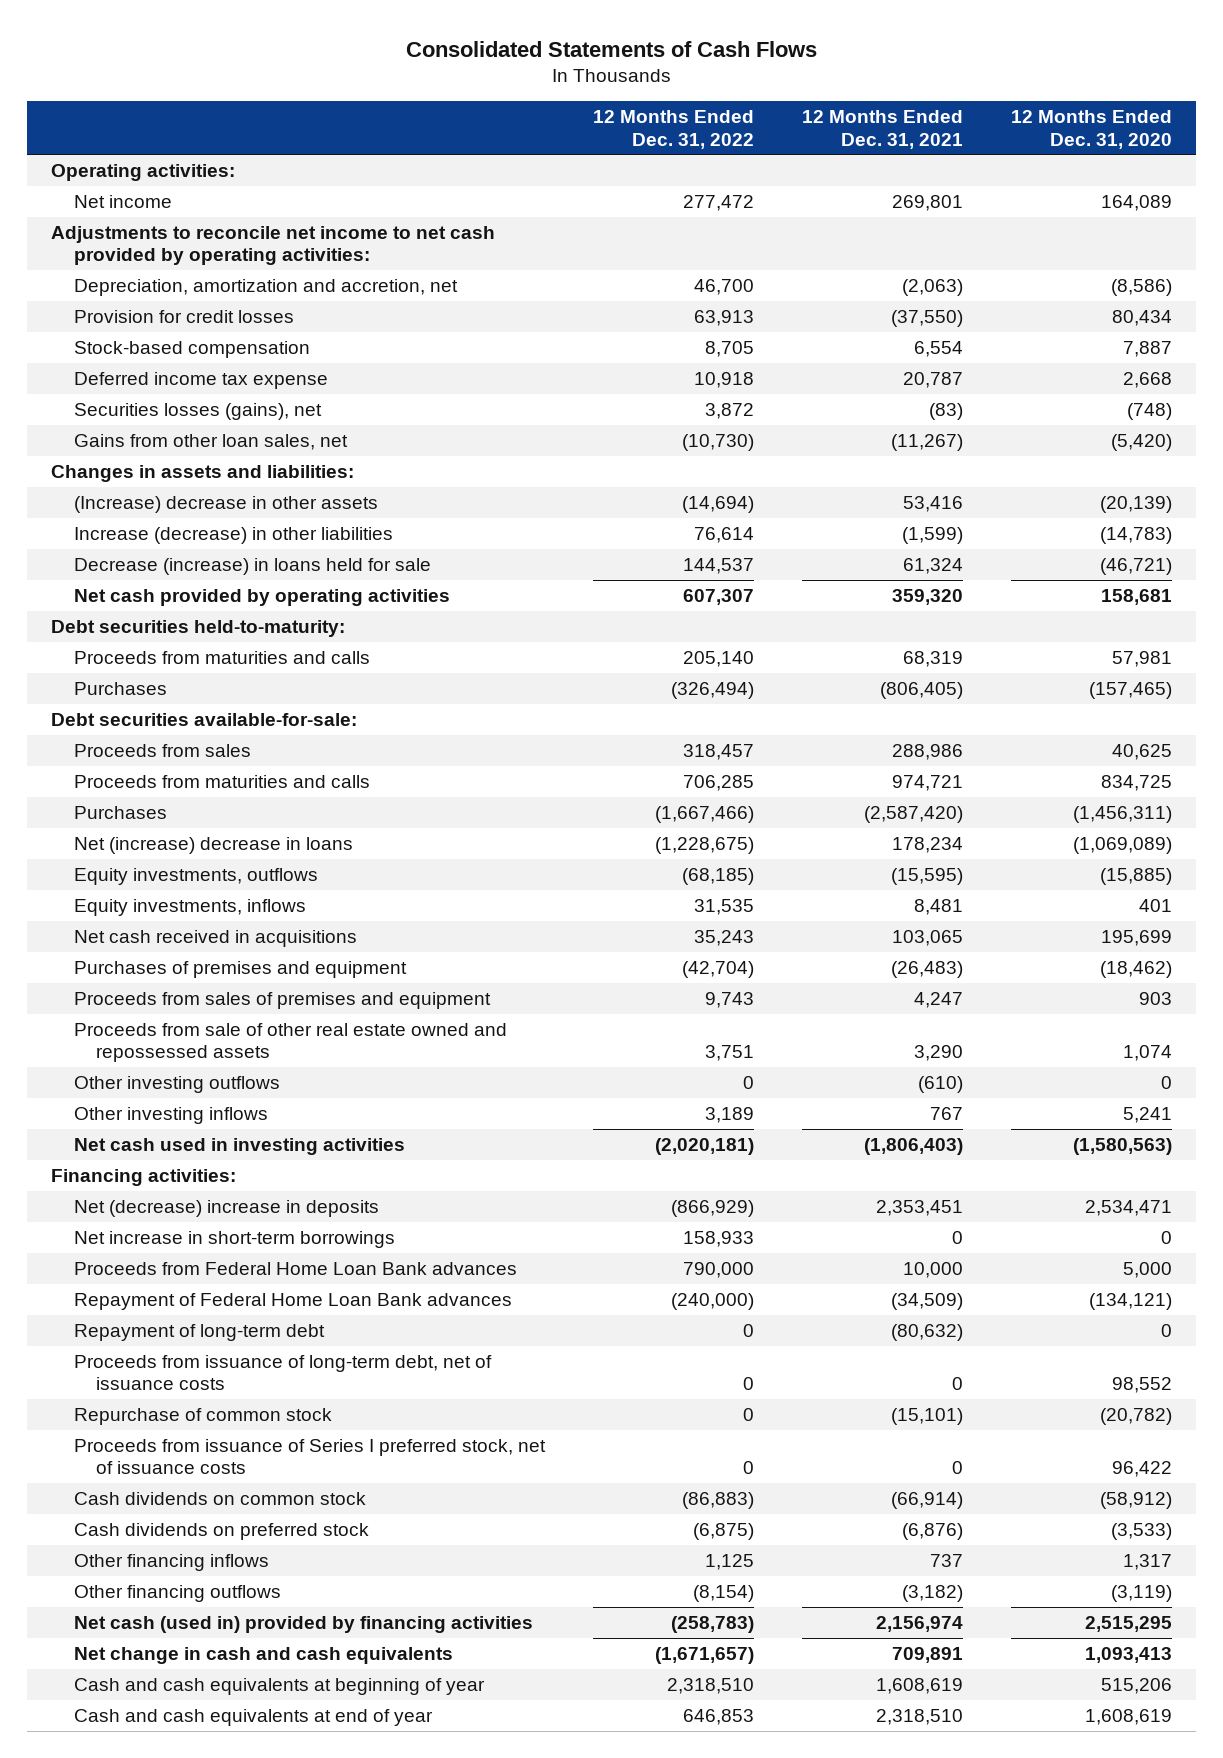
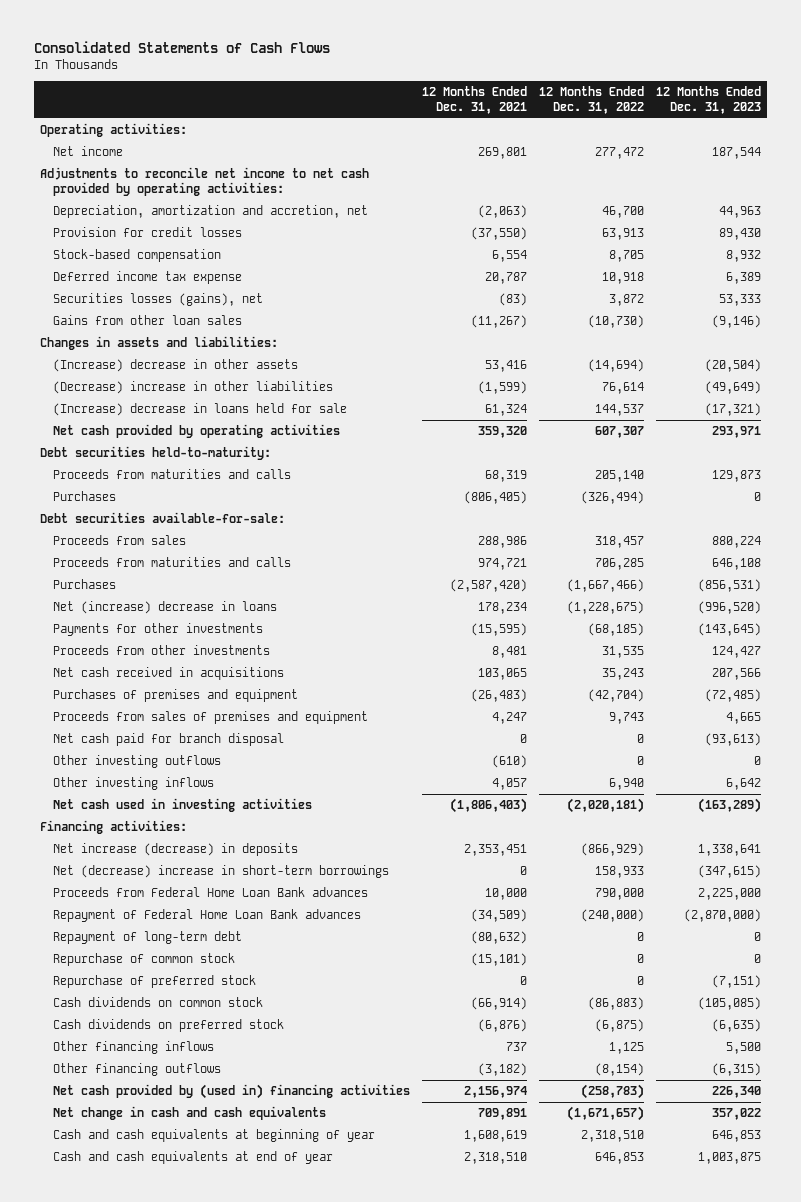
- | 12 Months Ended Dec. 31, 2022 | 12 Months Ended Dec. 31, 2021 | 12 Months Ended Dec. 31, 2020
+ | 12 Months Ended Dec. 31, 2021 | 12 Months Ended Dec. 31, 2022 | 12 Months Ended Dec. 31, 2023
- Gains from other loan sales, net | (10,730) | (11,267) | (5,420)
+ Gains from other loan sales | (11,267) | (10,730) | (9,146)
- Increase (decrease) in other liabilities | 76,614 | (1,599) | (14,783)
- Decrease (increase) in loans held for sale | 144,537 | 61,324 | (46,721)
+ (Decrease) increase in other liabilities | (1,599) | 76,614 | (49,649)
+ (Increase) decrease in loans held for sale | 61,324 | 144,537 | (17,321)
- Equity investments, outflows | (68,185) | (15,595) | (15,885)
- Equity investments, inflows | 31,535 | 8,481 | 401
+ Payments for other investments | (15,595) | (68,185) | (143,645)
+ Proceeds from other investments | 8,481 | 31,535 | 124,427
- Proceeds from sale of other real estate owned and repossessed assets | 3,751 | 3,290 | 1,074
+ Net cash paid for branch disposal | 0 | 0 | (93,613)
- Other investing inflows | 3,189 | 767 | 5,241
+ Other investing inflows | 4,057 | 6,940 | 6,642
- Net (decrease) increase in deposits | (866,929) | 2,353,451 | 2,534,471
- Net increase in short-term borrowings | 158,933 | 0 | 0
+ Net increase (decrease) in deposits | 2,353,451 | (866,929) | 1,338,641
+ Net (decrease) increase in short-term borrowings | 0 | 158,933 | (347,615)
- Proceeds from issuance of long-term debt, net of issuance costs | 0 | 0 | 98,552
- Proceeds from issuance of Series I preferred stock, net of issuance costs | 0 | 0 | 96,422
+ Repurchase of preferred stock | 0 | 0 | (7,151)
- Net cash (used in) provided by financing activities | (258,783) | 2,156,974 | 2,515,295
+ Net cash provided by (used in) financing activities | 2,156,974 | (258,783) | 226,340

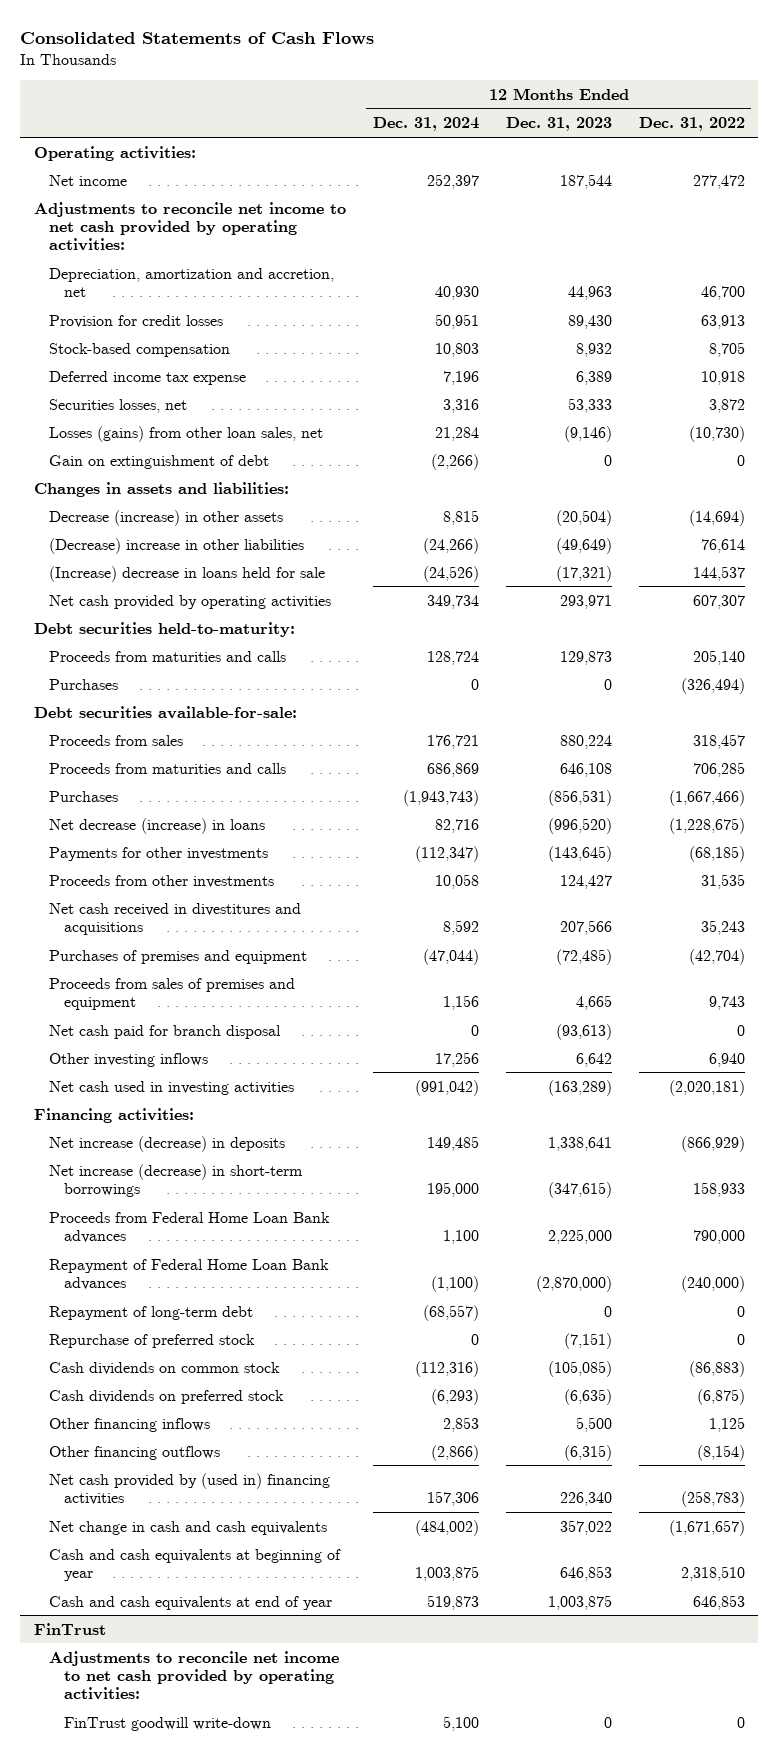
- | 12 Months Ended Dec. 31, 2021 | 12 Months Ended Dec. 31, 2022 | 12 Months Ended Dec. 31, 2023
+ | 12 Months Ended Dec. 31, 2024 | 12 Months Ended Dec. 31, 2023 | 12 Months Ended Dec. 31, 2022
- Securities losses (gains), net | (83) | 3,872 | 53,333
- Gains from other loan sales | (11,267) | (10,730) | (9,146)
+ Securities losses, net | 3,316 | 53,333 | 3,872
+ Losses (gains) from other loan sales, net | 21,284 | (9,146) | (10,730)
+ Gain on extinguishment of debt | (2,266) | 0 | 0
- (Increase) decrease in other assets | 53,416 | (14,694) | (20,504)
+ Decrease (increase) in other assets | 8,815 | (20,504) | (14,694)
- Net (increase) decrease in loans | 178,234 | (1,228,675) | (996,520)
+ Net decrease (increase) in loans | 82,716 | (996,520) | (1,228,675)
- Net cash received in acquisitions | 103,065 | 35,243 | 207,566
+ Net cash received in divestitures and acquisitions | 8,592 | 207,566 | 35,243
- Other investing outflows | (610) | 0 | 0
- Net (decrease) increase in short-term borrowings | 0 | 158,933 | (347,615)
+ Net increase (decrease) in short-term borrowings | 195,000 | (347,615) | 158,933
- Repurchase of common stock | (15,101) | 0 | 0
+ FinTrust
+ Adjustments to reconcile net income to net cash provided by operating activities:
+ FinTrust goodwill write-down | 5,100 | 0 | 0

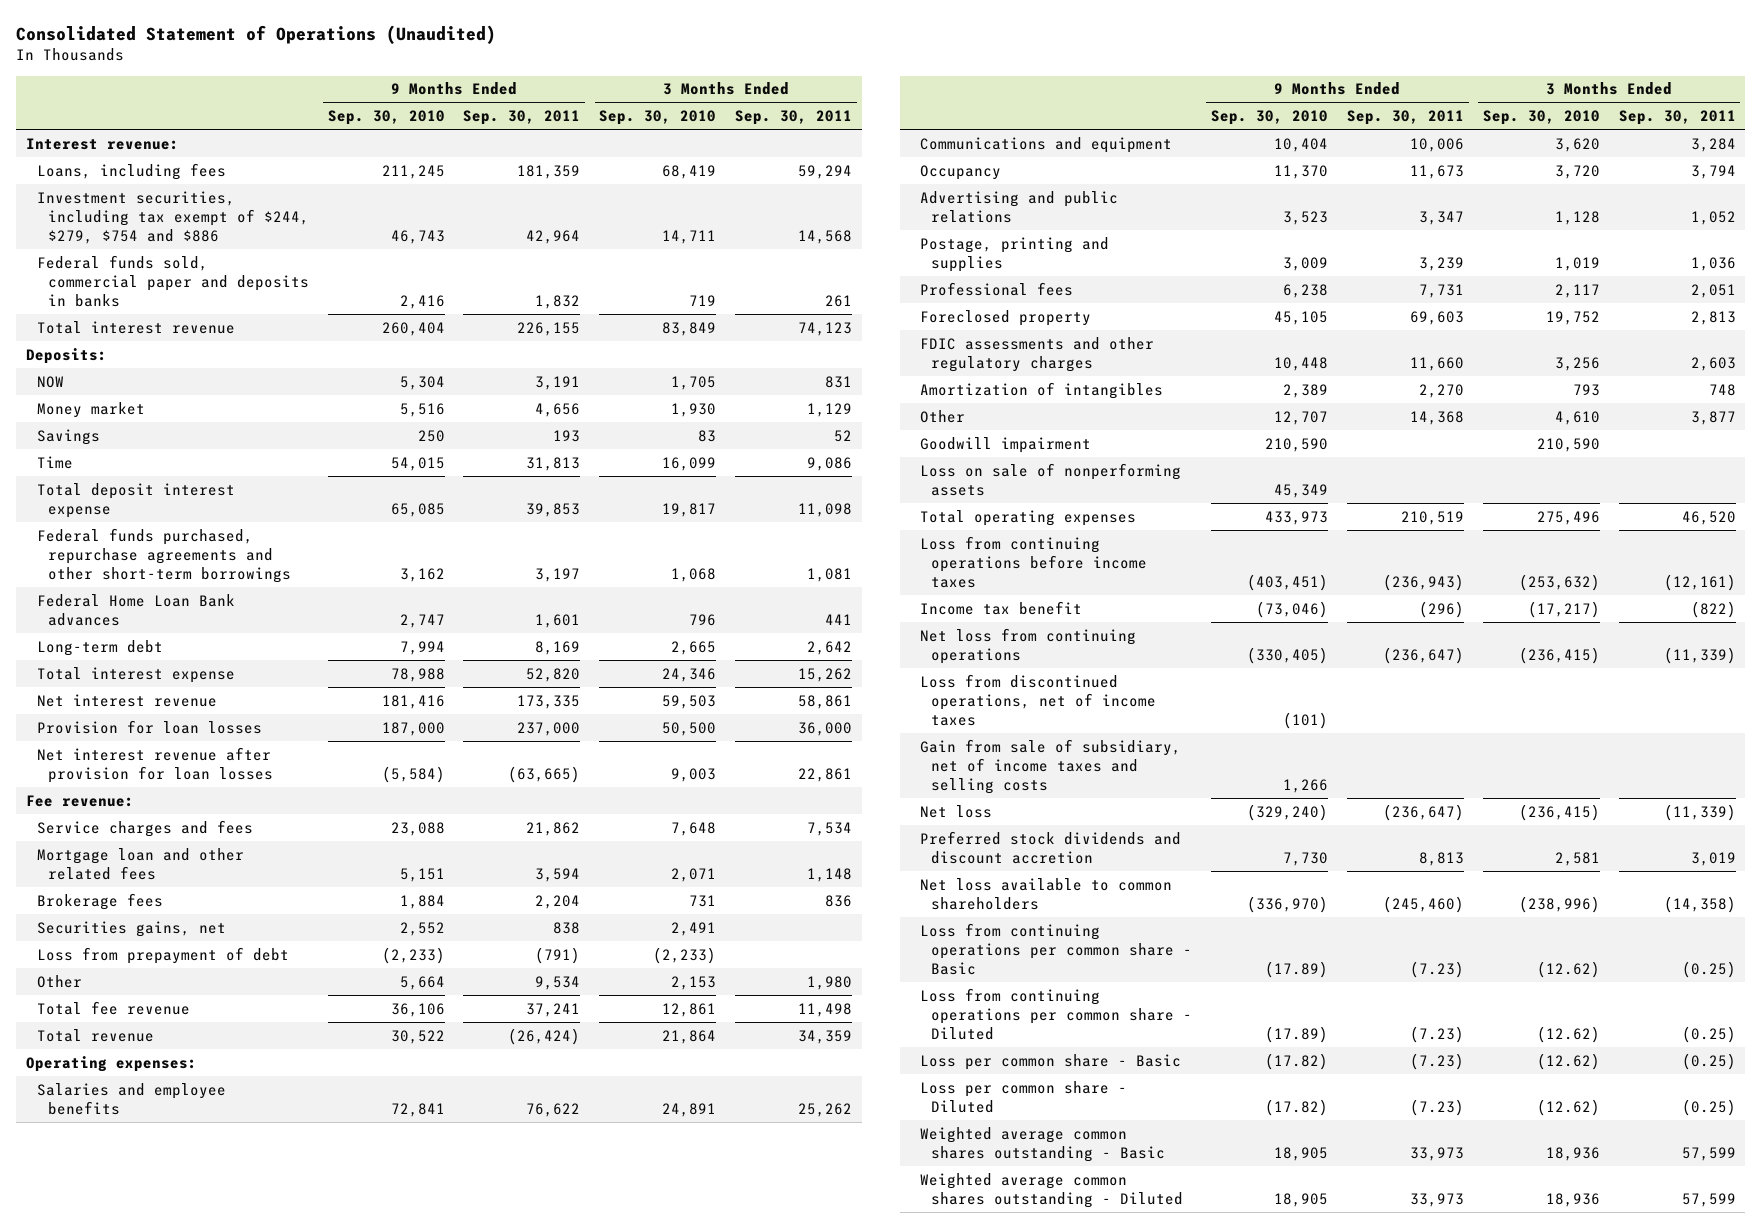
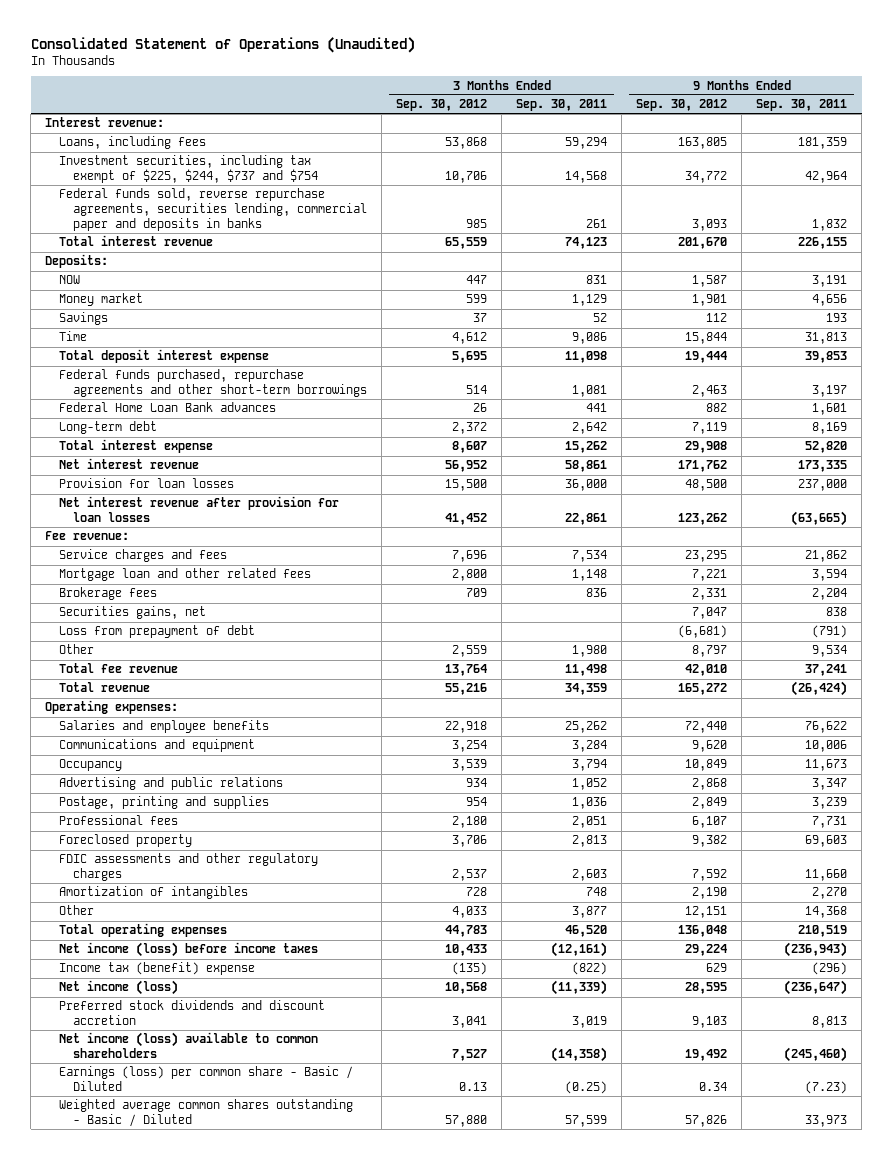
- | 9 Months Ended Sep. 30, 2010 | 9 Months Ended Sep. 30, 2011 | 3 Months Ended Sep. 30, 2010 | 3 Months Ended Sep. 30, 2011
+ | 3 Months Ended Sep. 30, 2012 | 3 Months Ended Sep. 30, 2011 | 9 Months Ended Sep. 30, 2012 | 9 Months Ended Sep. 30, 2011
- Investment securities, including tax exempt of $244, $279, $754 and $886 | 46,743 | 42,964 | 14,711 | 14,568
- Federal funds sold, commercial paper and deposits in banks | 2,416 | 1,832 | 719 | 261
+ Investment securities, including tax exempt of $225, $244, $737 and $754 | 10,706 | 14,568 | 34,772 | 42,964
+ Federal funds sold, reverse repurchase agreements, securities lending, commercial paper and deposits in banks | 985 | 261 | 3,093 | 1,832
- Goodwill impairment | 210,590 | | 210,590 |
- Loss on sale of nonperforming assets | 45,349 | | |
- Loss from continuing operations before income taxes | (403,451) | (236,943) | (253,632) | (12,161)
- Income tax benefit | (73,046) | (296) | (17,217) | (822)
- Net loss from continuing operations | (330,405) | (236,647) | (236,415) | (11,339)
- Loss from discontinued operations, net of income taxes | (101) | | |
- Gain from sale of subsidiary, net of income taxes and selling costs | 1,266 | | |
- Net loss | (329,240) | (236,647) | (236,415) | (11,339)
+ Net income (loss) before income taxes | 10,433 | (12,161) | 29,224 | (236,943)
+ Income tax (benefit) expense | (135) | (822) | 629 | (296)
+ Net income (loss) | 10,568 | (11,339) | 28,595 | (236,647)
- Net loss available to common shareholders | (336,970) | (245,460) | (238,996) | (14,358)
- Loss from continuing operations per common share - Basic | (17.89) | (7.23) | (12.62) | (0.25)
- Loss from continuing operations per common share - Diluted | (17.89) | (7.23) | (12.62) | (0.25)
- Loss per common share - Basic | (17.82) | (7.23) | (12.62) | (0.25)
- Loss per common share - Diluted | (17.82) | (7.23) | (12.62) | (0.25)
- Weighted average common shares outstanding - Basic | 18,905 | 33,973 | 18,936 | 57,599
- Weighted average common shares outstanding - Diluted | 18,905 | 33,973 | 18,936 | 57,599
+ Net income (loss) available to common shareholders | 7,527 | (14,358) | 19,492 | (245,460)
+ Earnings (loss) per common share - Basic / Diluted | 0.13 | (0.25) | 0.34 | (7.23)
+ Weighted average common shares outstanding - Basic / Diluted | 57,880 | 57,599 | 57,826 | 33,973

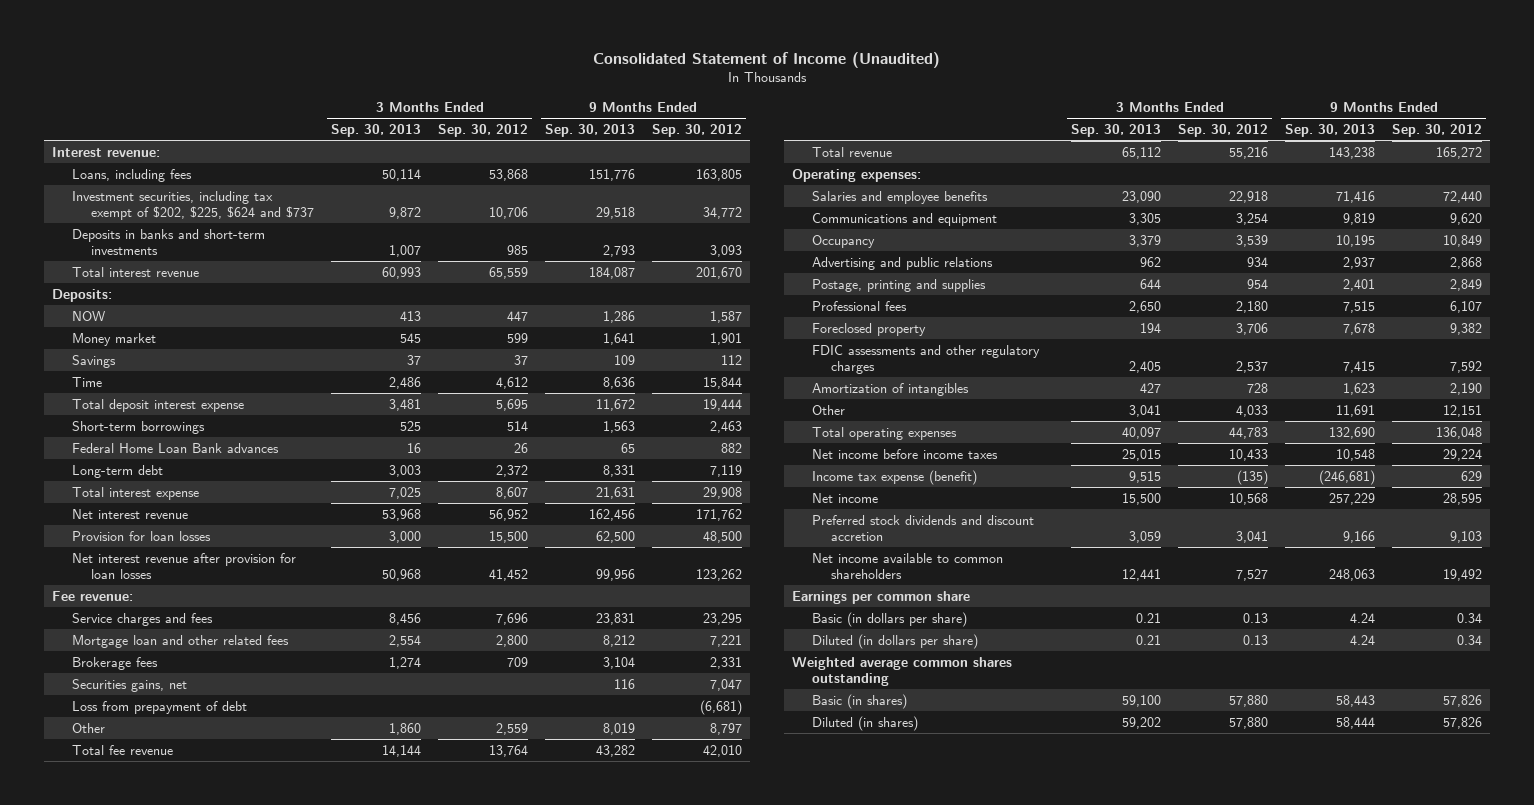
- Consolidated Statement of Operations (Unaudited)
+ Consolidated Statement of Income (Unaudited)
- | 3 Months Ended Sep. 30, 2012 | 3 Months Ended Sep. 30, 2011 | 9 Months Ended Sep. 30, 2012 | 9 Months Ended Sep. 30, 2011
+ | 3 Months Ended Sep. 30, 2013 | 3 Months Ended Sep. 30, 2012 | 9 Months Ended Sep. 30, 2013 | 9 Months Ended Sep. 30, 2012
- Investment securities, including tax exempt of $225, $244, $737 and $754 | 10,706 | 14,568 | 34,772 | 42,964
- Federal funds sold, reverse repurchase agreements, securities lending, commercial paper and deposits in banks | 985 | 261 | 3,093 | 1,832
+ Investment securities, including tax exempt of $202, $225, $624 and $737 | 9,872 | 10,706 | 29,518 | 34,772
+ Deposits in banks and short-term investments | 1,007 | 985 | 2,793 | 3,093
- Federal funds purchased, repurchase agreements and other short-term borrowings | 514 | 1,081 | 2,463 | 3,197
+ Short-term borrowings | 525 | 514 | 1,563 | 2,463
- Net income (loss) before income taxes | 10,433 | (12,161) | 29,224 | (236,943)
- Income tax (benefit) expense | (135) | (822) | 629 | (296)
- Net income (loss) | 10,568 | (11,339) | 28,595 | (236,647)
+ Net income before income taxes | 25,015 | 10,433 | 10,548 | 29,224
+ Income tax expense (benefit) | 9,515 | (135) | (246,681) | 629
+ Net income | 15,500 | 10,568 | 257,229 | 28,595
- Net income (loss) available to common shareholders | 7,527 | (14,358) | 19,492 | (245,460)
- Earnings (loss) per common share - Basic / Diluted | 0.13 | (0.25) | 0.34 | (7.23)
- Weighted average common shares outstanding - Basic / Diluted | 57,880 | 57,599 | 57,826 | 33,973
+ Net income available to common shareholders | 12,441 | 7,527 | 248,063 | 19,492
+ Earnings per common share
+ Basic (in dollars per share) | 0.21 | 0.13 | 4.24 | 0.34
+ Diluted (in dollars per share) | 0.21 | 0.13 | 4.24 | 0.34
+ Weighted average common shares outstanding
+ Basic (in shares) | 59,100 | 57,880 | 58,443 | 57,826
+ Diluted (in shares) | 59,202 | 57,880 | 58,444 | 57,826

